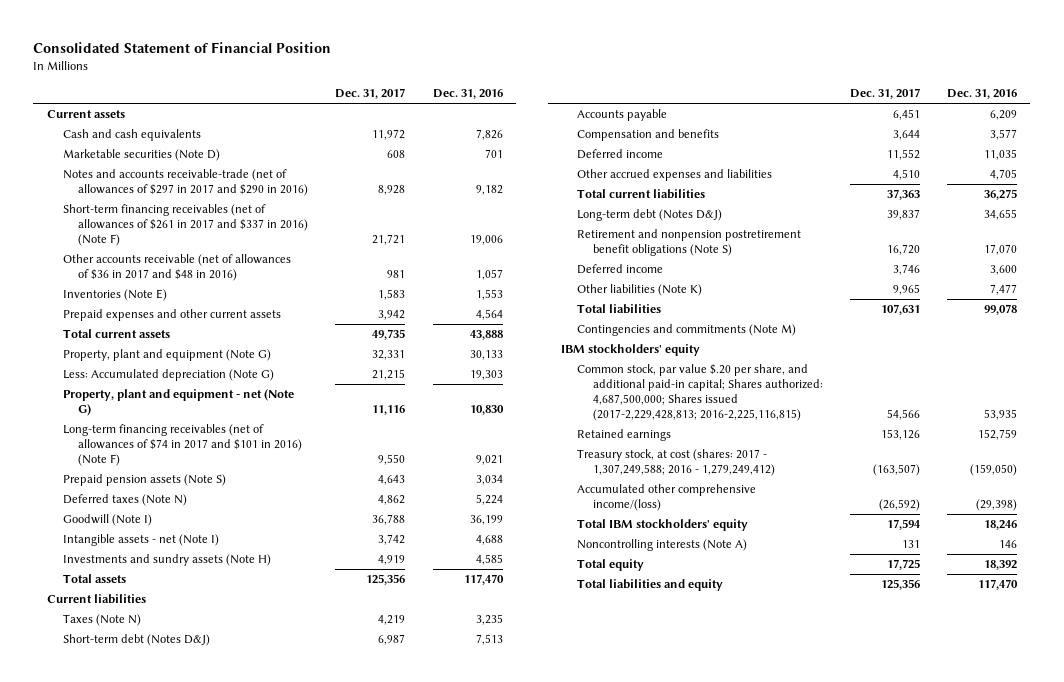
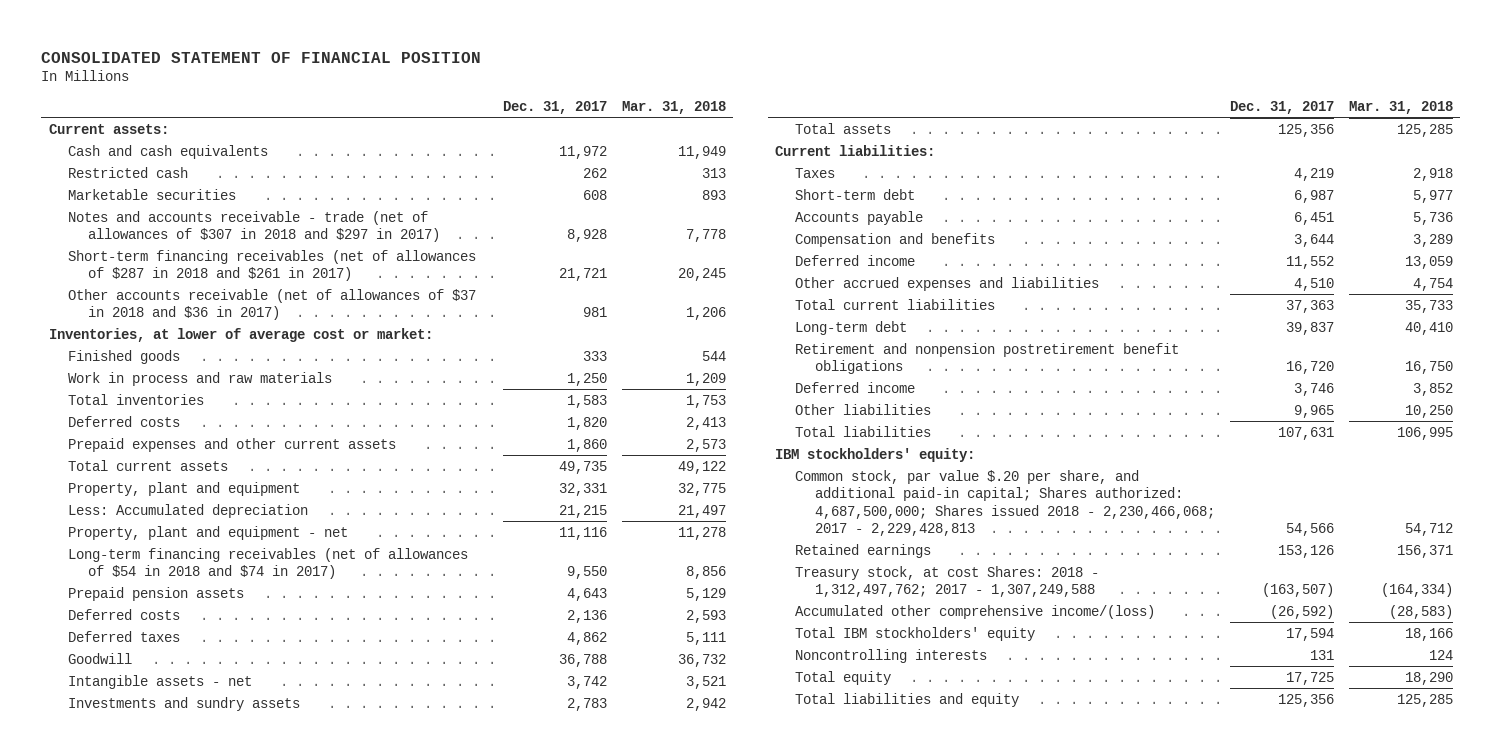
- Consolidated Statement of Financial Position
+ CONSOLIDATED STATEMENT OF FINANCIAL POSITION
- | Dec. 31, 2017 | Dec. 31, 2016
+ | Dec. 31, 2017 | Mar. 31, 2018
- Current assets
+ Current assets:
- Marketable securities (Note D) | 608 | 701
- Notes and accounts receivable-trade (net of allowances of $297 in 2017 and $290 in 2016) | 8,928 | 9,182
- Short-term financing receivables (net of allowances of $261 in 2017 and $337 in 2016) (Note F) | 21,721 | 19,006
- Other accounts receivable (net of allowances of $36 in 2017 and $48 in 2016) | 981 | 1,057
- Inventories (Note E) | 1,583 | 1,553
- Prepaid expenses and other current assets | 3,942 | 4,564
+ Restricted cash | 262 | 313
+ Marketable securities | 608 | 893
+ Notes and accounts receivable - trade (net of allowances of $307 in 2018 and $297 in 2017) | 8,928 | 7,778
+ Short-term financing receivables (net of allowances of $287 in 2018 and $261 in 2017) | 21,721 | 20,245
+ Other accounts receivable (net of allowances of $37 in 2018 and $36 in 2017) | 981 | 1,206
+ Inventories, at lower of average cost or market:
+ Finished goods | 333 | 544
+ Work in process and raw materials | 1,250 | 1,209
+ Total inventories | 1,583 | 1,753
+ Deferred costs | 1,820 | 2,413
+ Prepaid expenses and other current assets | 1,860 | 2,573
- Property, plant and equipment (Note G) | 32,331 | 30,133
- Less: Accumulated depreciation (Note G) | 21,215 | 19,303
- Property, plant and equipment - net (Note G) | 11,116 | 10,830
- Long-term financing receivables (net of allowances of $74 in 2017 and $101 in 2016) (Note F) | 9,550 | 9,021
- Prepaid pension assets (Note S) | 4,643 | 3,034
- Deferred taxes (Note N) | 4,862 | 5,224
- Goodwill (Note I) | 36,788 | 36,199
- Intangible assets - net (Note I) | 3,742 | 4,688
- Investments and sundry assets (Note H) | 4,919 | 4,585
+ Property, plant and equipment | 32,331 | 32,775
+ Less: Accumulated depreciation | 21,215 | 21,497
+ Property, plant and equipment - net | 11,116 | 11,278
+ Long-term financing receivables (net of allowances of $54 in 2018 and $74 in 2017) | 9,550 | 8,856
+ Prepaid pension assets | 4,643 | 5,129
+ Deferred costs | 2,136 | 2,593
+ Deferred taxes | 4,862 | 5,111
+ Goodwill | 36,788 | 36,732
+ Intangible assets - net | 3,742 | 3,521
+ Investments and sundry assets | 2,783 | 2,942
- Current liabilities
- Taxes (Note N) | 4,219 | 3,235
- Short-term debt (Notes D&J) | 6,987 | 7,513
+ Current liabilities:
+ Taxes | 4,219 | 2,918
+ Short-term debt | 6,987 | 5,977
- Long-term debt (Notes D&J) | 39,837 | 34,655
- Retirement and nonpension postretirement benefit obligations (Note S) | 16,720 | 17,070
+ Long-term debt | 39,837 | 40,410
+ Retirement and nonpension postretirement benefit obligations | 16,720 | 16,750
- Other liabilities (Note K) | 9,965 | 7,477
+ Other liabilities | 9,965 | 10,250
- Contingencies and commitments (Note M)
- IBM stockholders' equity
- Common stock, par value $.20 per share, and additional paid-in capital; Shares authorized: 4,687,500,000; Shares issued (2017-2,229,428,813; 2016-2,225,116,815) | 54,566 | 53,935
+ IBM stockholders' equity:
+ Common stock, par value $.20 per share, and additional paid-in capital; Shares authorized: 4,687,500,000; Shares issued 2018 - 2,230,466,068; 2017 - 2,229,428,813 | 54,566 | 54,712
- Treasury stock, at cost (shares: 2017 - 1,307,249,588; 2016 - 1,279,249,412) | (163,507) | (159,050)
+ Treasury stock, at cost Shares: 2018 - 1,312,497,762; 2017 - 1,307,249,588 | (163,507) | (164,334)
- Noncontrolling interests (Note A) | 131 | 146
+ Noncontrolling interests | 131 | 124

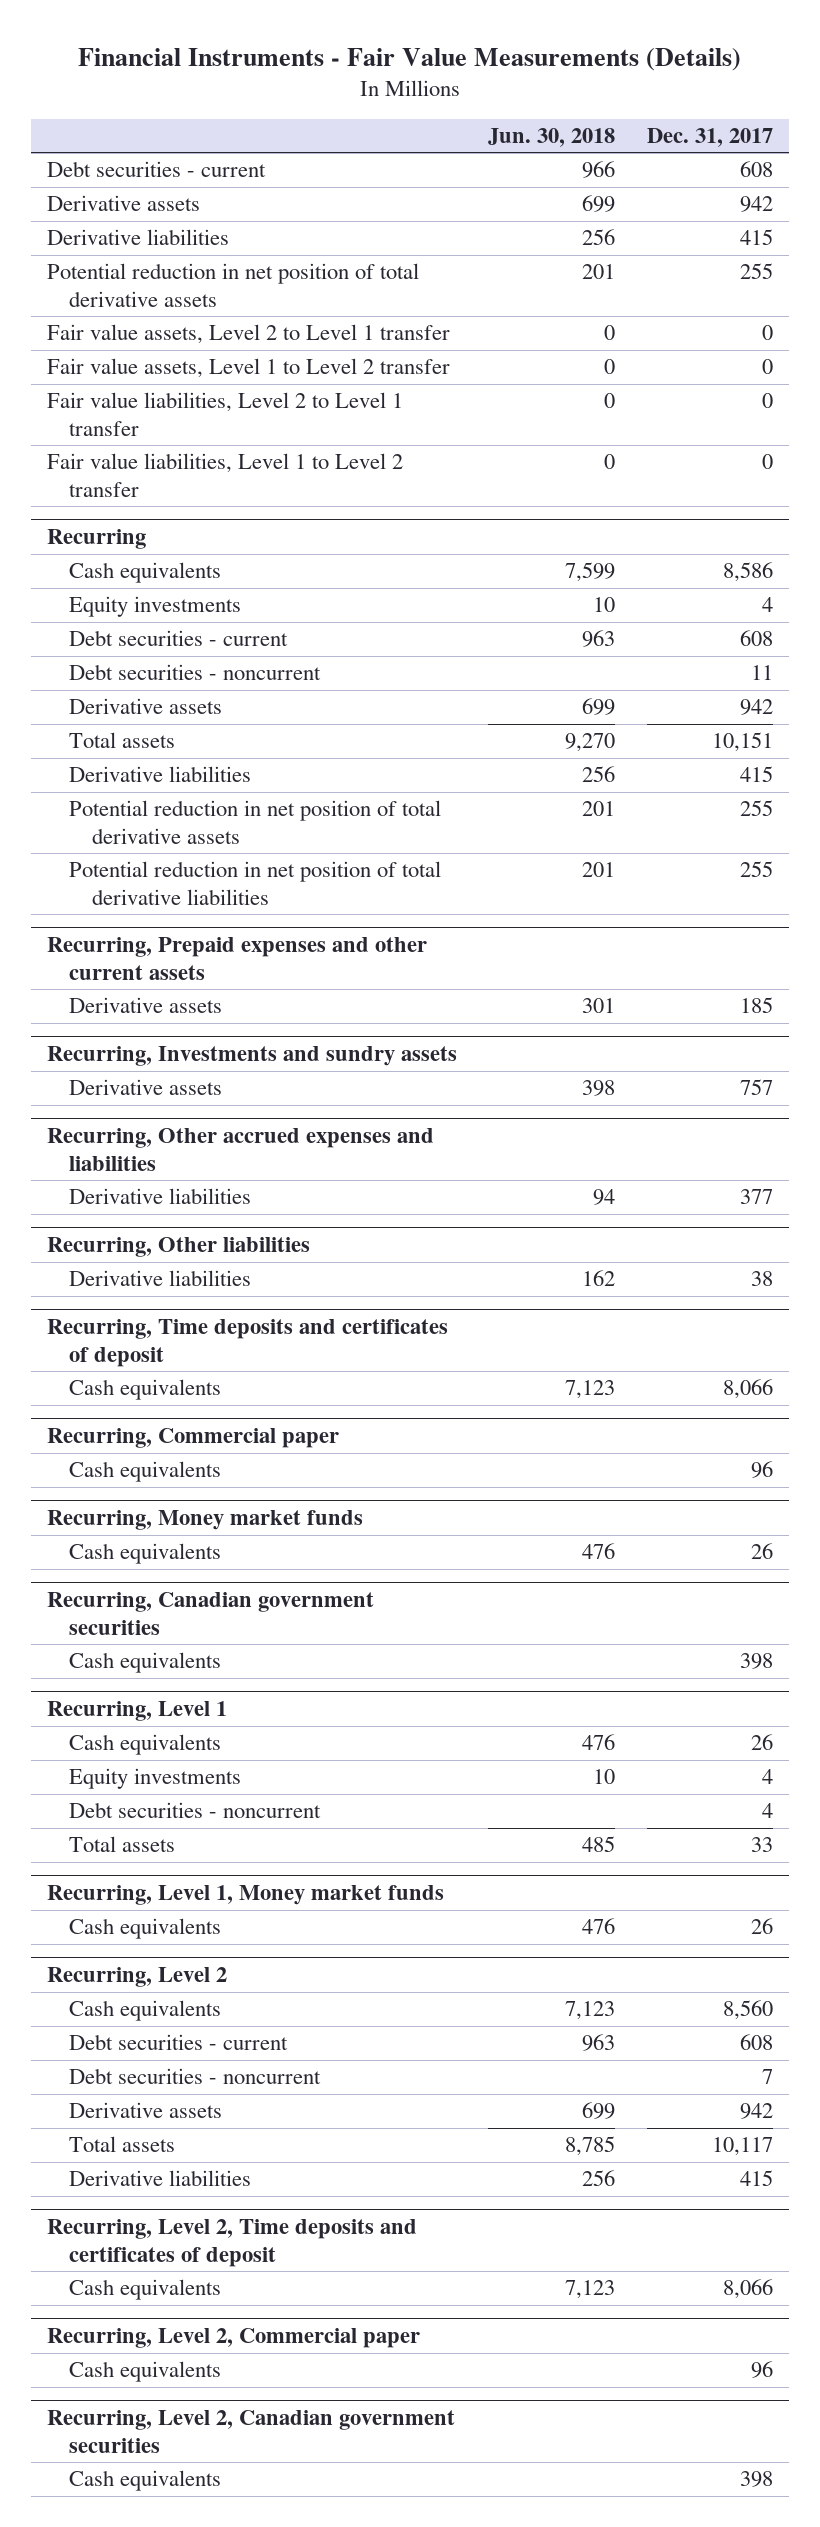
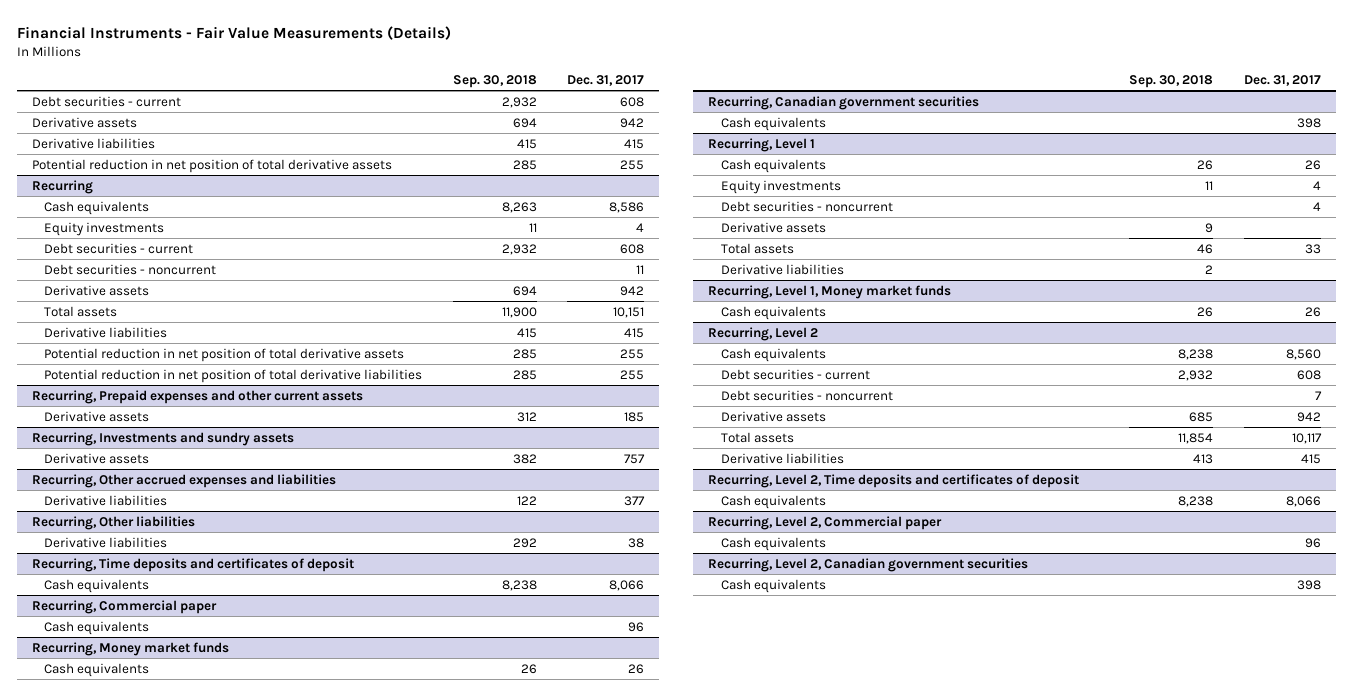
- | Jun. 30, 2018 | Dec. 31, 2017
+ | Sep. 30, 2018 | Dec. 31, 2017
- Fair value assets, Level 2 to Level 1 transfer | 0 | 0
- Fair value assets, Level 1 to Level 2 transfer | 0 | 0
- Fair value liabilities, Level 2 to Level 1 transfer | 0 | 0
- Fair value liabilities, Level 1 to Level 2 transfer | 0 | 0
@ Recurring, Level 1
+ Derivative assets | 9 |
+ Derivative liabilities | 2 |

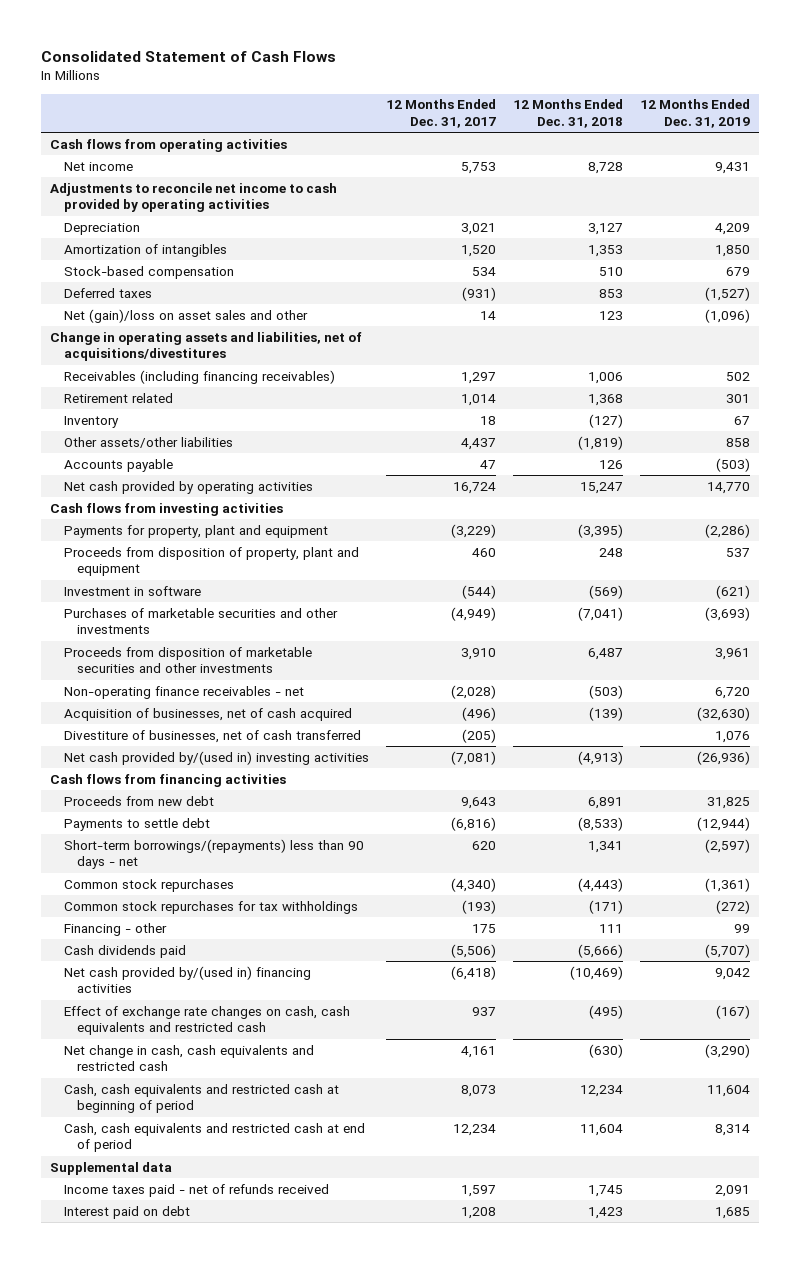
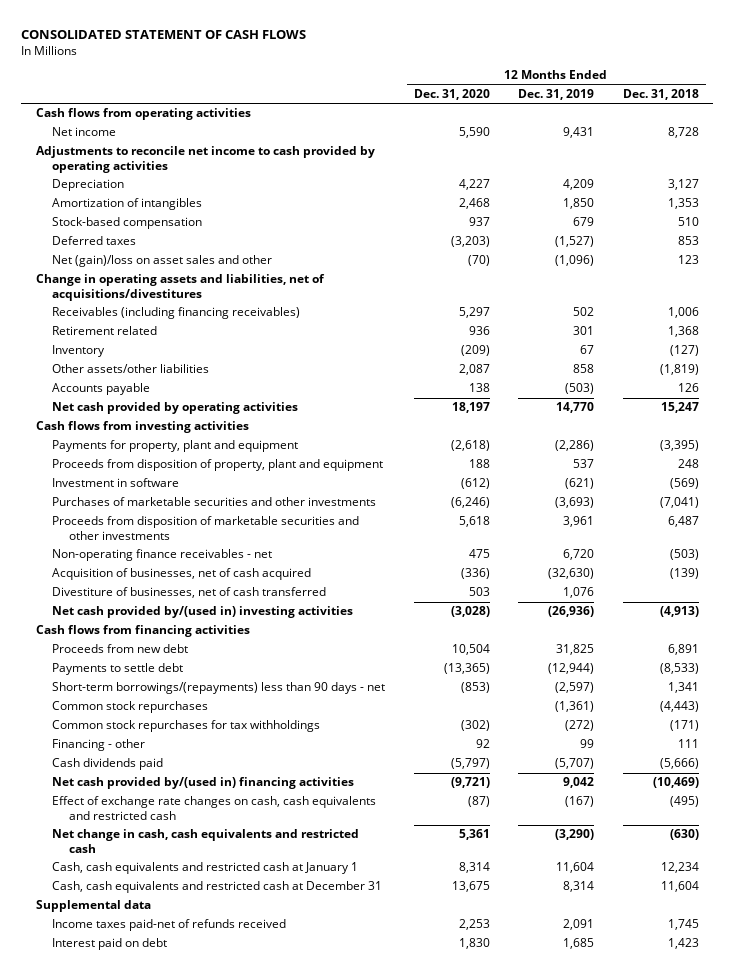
- Consolidated Statement of Cash Flows
+ CONSOLIDATED STATEMENT OF CASH FLOWS
- | 12 Months Ended Dec. 31, 2017 | 12 Months Ended Dec. 31, 2018 | 12 Months Ended Dec. 31, 2019
+ | 12 Months Ended Dec. 31, 2020 | 12 Months Ended Dec. 31, 2019 | 12 Months Ended Dec. 31, 2018
- Cash, cash equivalents and restricted cash at beginning of period | 8,073 | 12,234 | 11,604
- Cash, cash equivalents and restricted cash at end of period | 12,234 | 11,604 | 8,314
+ Cash, cash equivalents and restricted cash at January 1 | 8,314 | 11,604 | 12,234
+ Cash, cash equivalents and restricted cash at December 31 | 13,675 | 8,314 | 11,604
- Income taxes paid - net of refunds received | 1,597 | 1,745 | 2,091
+ Income taxes paid-net of refunds received | 2,253 | 2,091 | 1,745

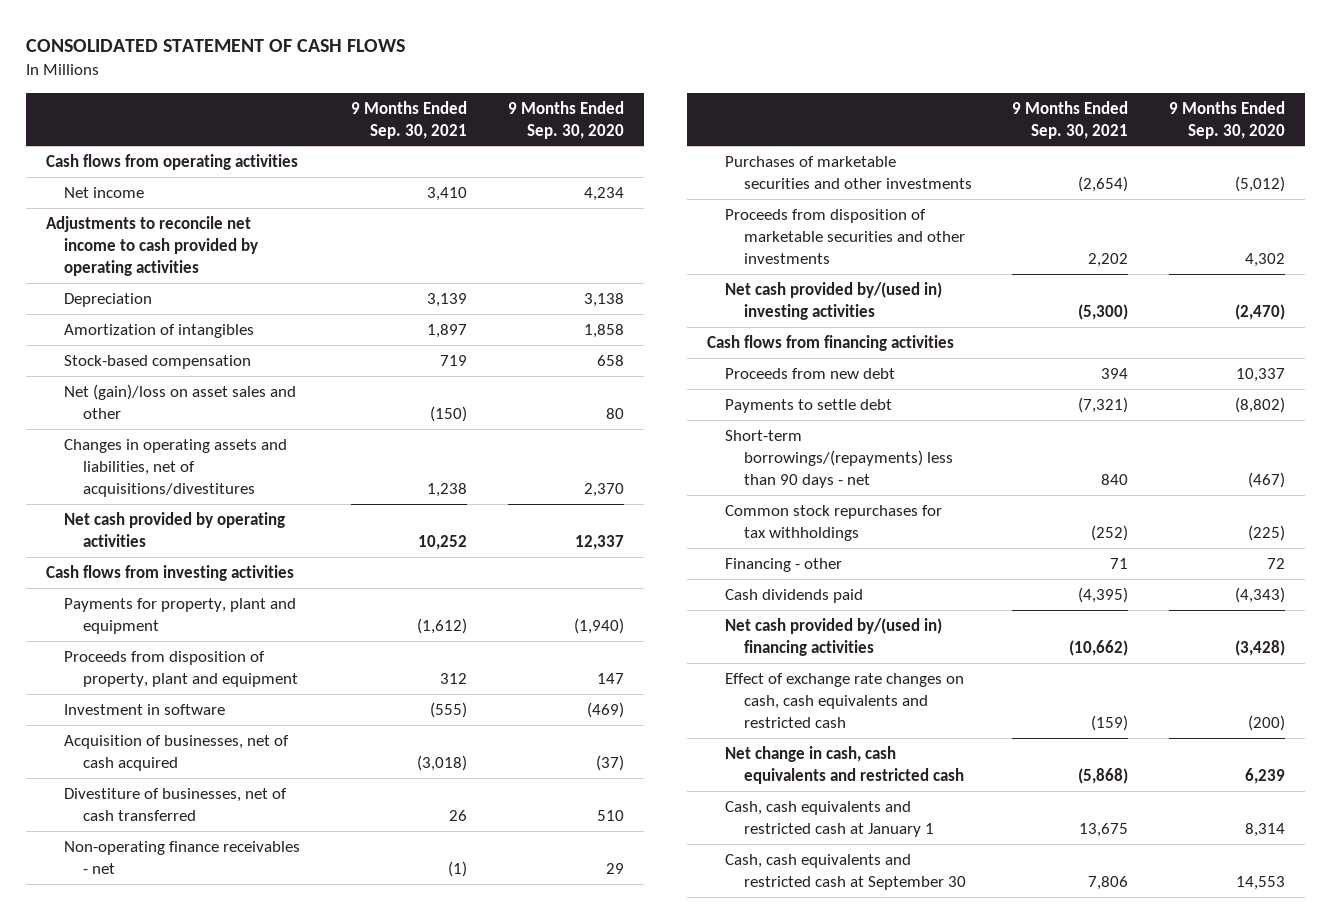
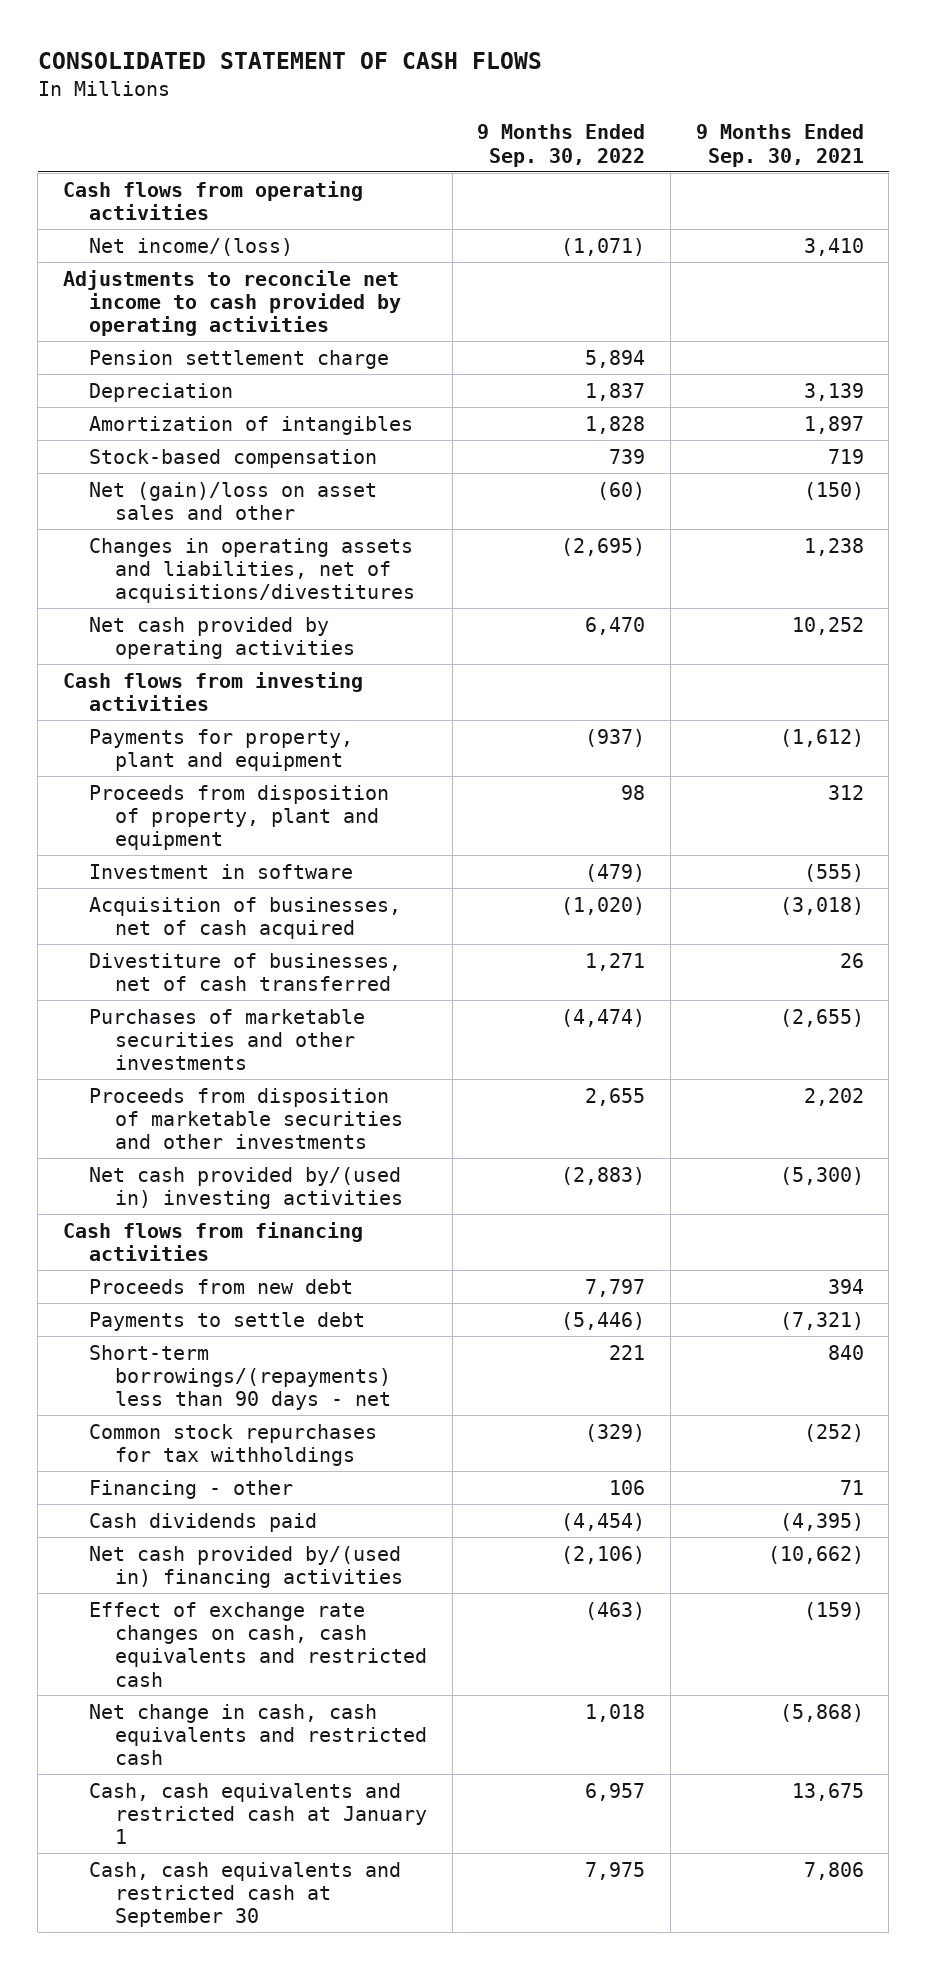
- | 9 Months Ended Sep. 30, 2021 | 9 Months Ended Sep. 30, 2020
+ | 9 Months Ended Sep. 30, 2022 | 9 Months Ended Sep. 30, 2021
- Net income | 3,410 | 4,234
+ Net income/(loss) | (1,071) | 3,410
+ Pension settlement charge | 5,894 |
- Non-operating finance receivables - net | (1) | 29
- Purchases of marketable securities and other investments | (2,654) | (5,012)
+ Purchases of marketable securities and other investments | (4,474) | (2,655)

